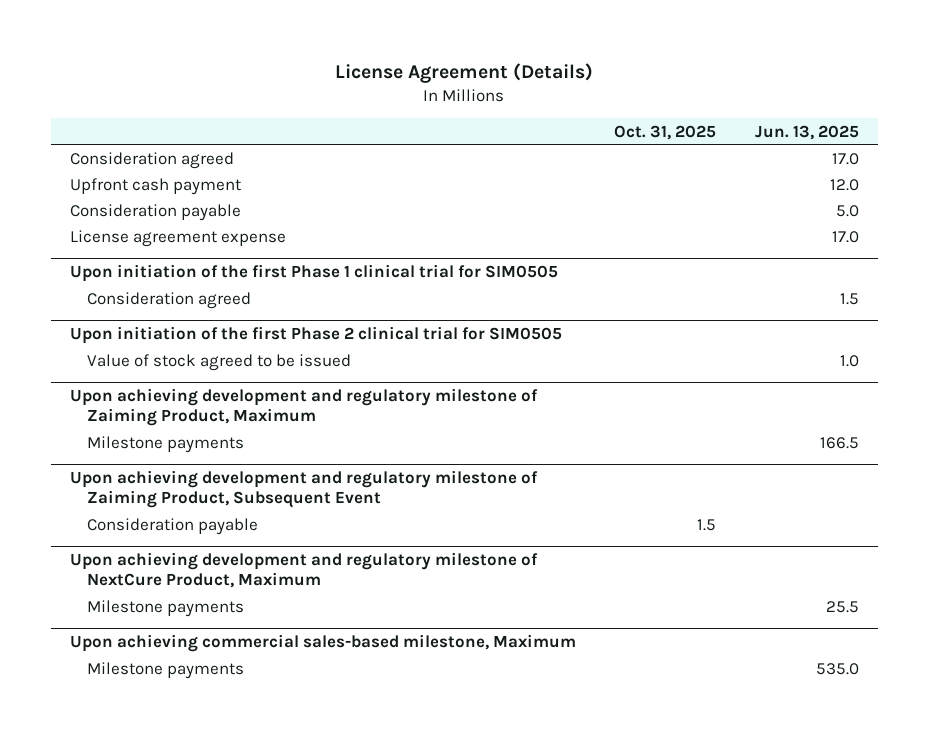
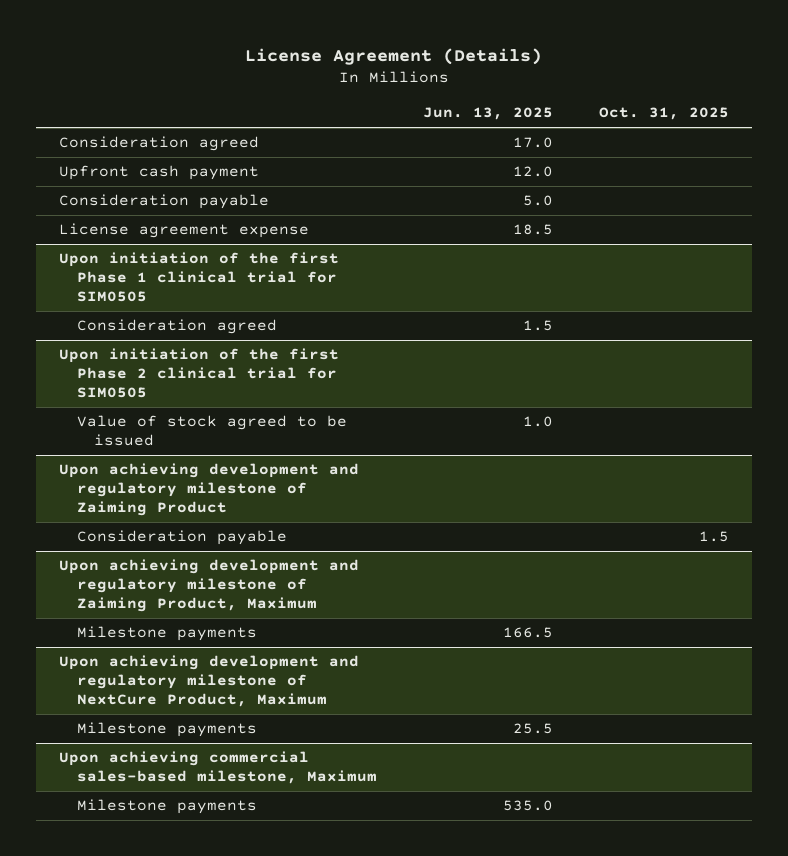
- | Oct. 31, 2025 | Jun. 13, 2025
+ | Jun. 13, 2025 | Oct. 31, 2025
- License agreement expense | | 17.0
+ License agreement expense | 18.5 |
+ Upon achieving development and regulatory milestone of Zaiming Product
+ Consideration payable | | 1.5
- Upon achieving development and regulatory milestone of Zaiming Product, Subsequent Event
- Consideration payable | 1.5 |

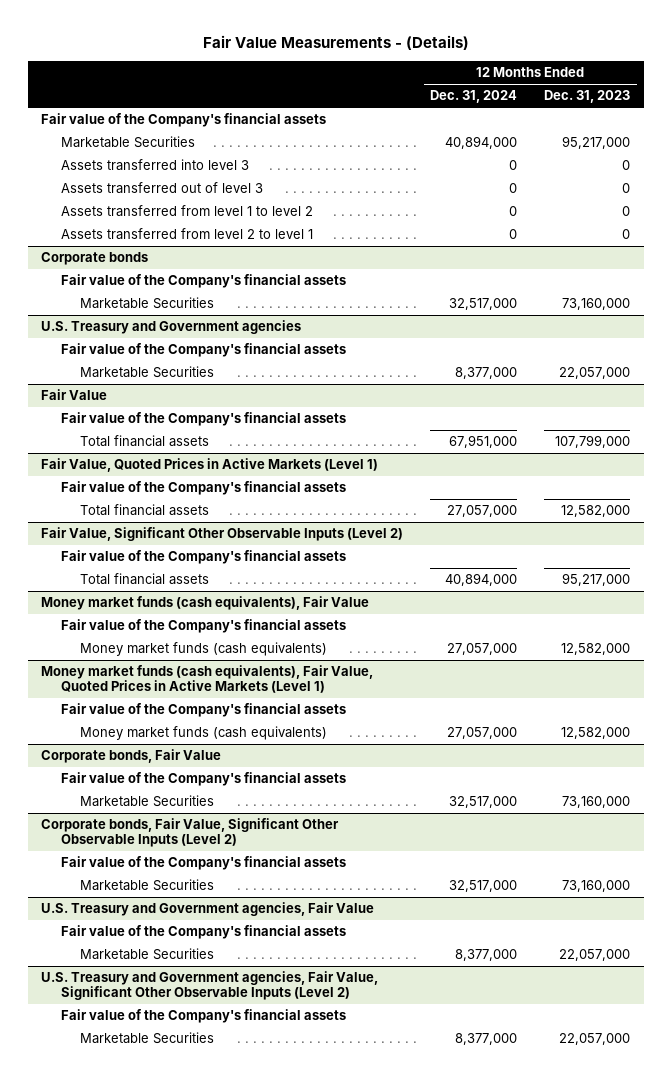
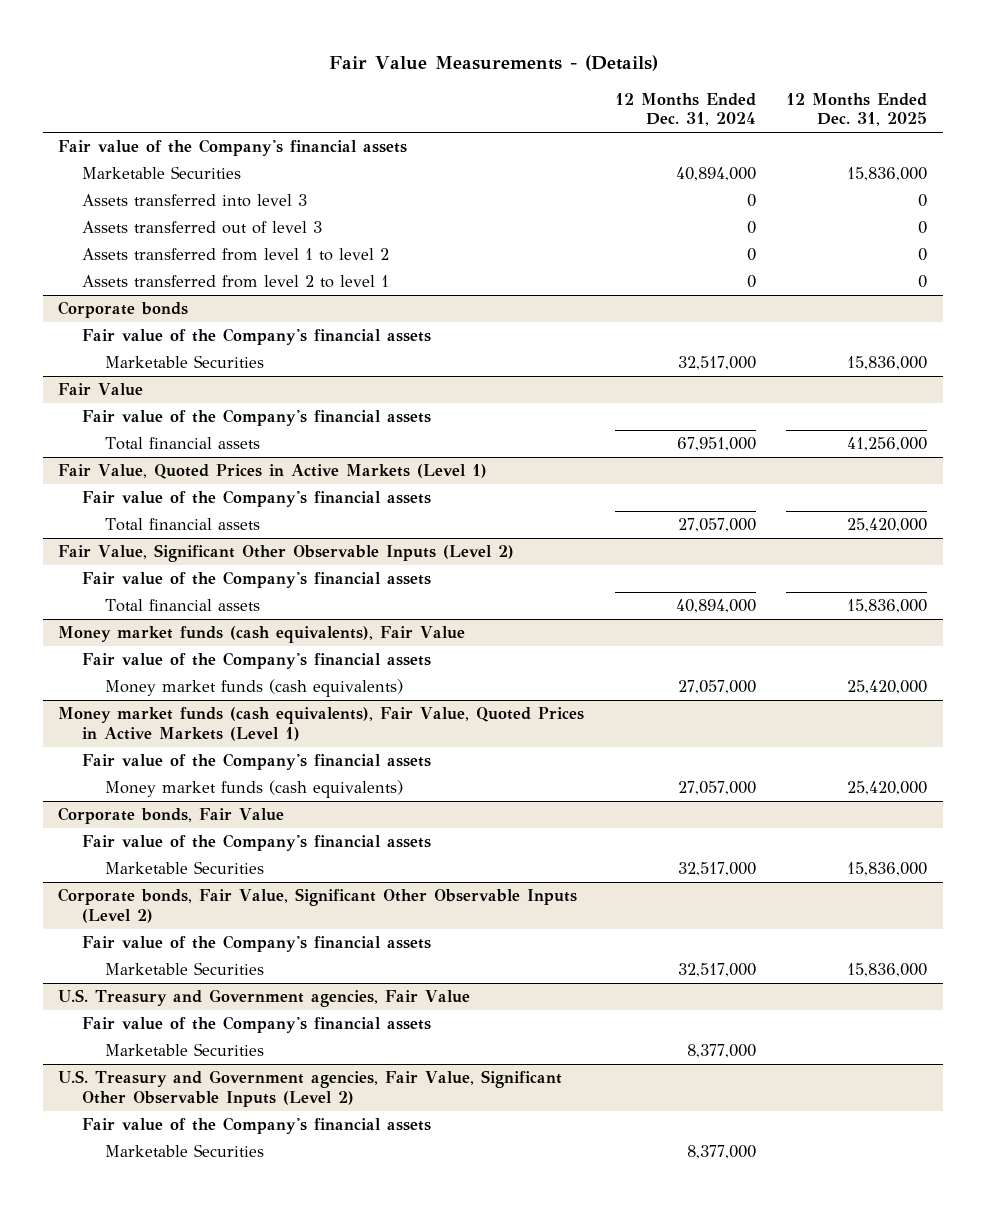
- | 12 Months Ended Dec. 31, 2024 | 12 Months Ended Dec. 31, 2023
+ | 12 Months Ended Dec. 31, 2024 | 12 Months Ended Dec. 31, 2025
- U.S. Treasury and Government agencies
- Fair value of the Company's financial assets
- Marketable Securities | 8,377,000 | 22,057,000

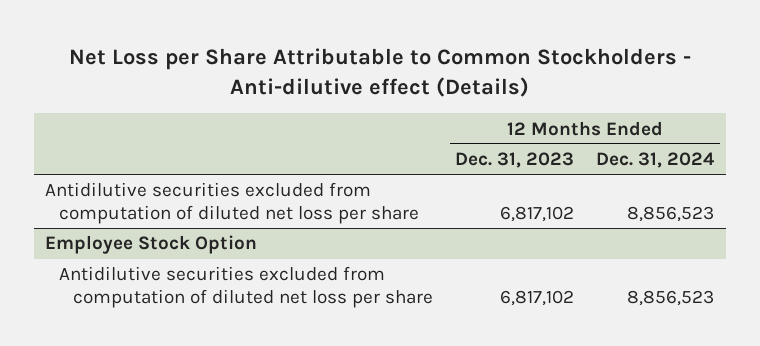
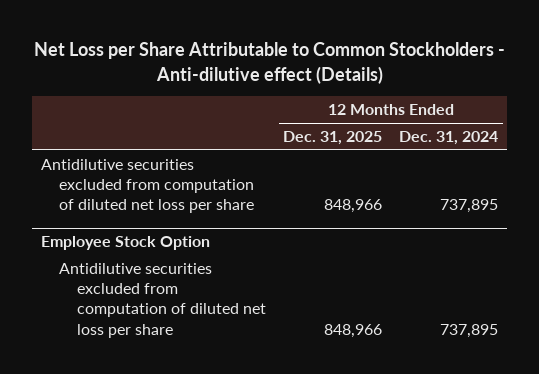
- | 12 Months Ended Dec. 31, 2023 | 12 Months Ended Dec. 31, 2024
+ | 12 Months Ended Dec. 31, 2025 | 12 Months Ended Dec. 31, 2024
- Antidilutive securities excluded from computation of diluted net loss per share | 6,817,102 | 8,856,523
+ Antidilutive securities excluded from computation of diluted net loss per share | 848,966 | 737,895
@ Employee Stock Option
- Antidilutive securities excluded from computation of diluted net loss per share | 6,817,102 | 8,856,523
+ Antidilutive securities excluded from computation of diluted net loss per share | 848,966 | 737,895

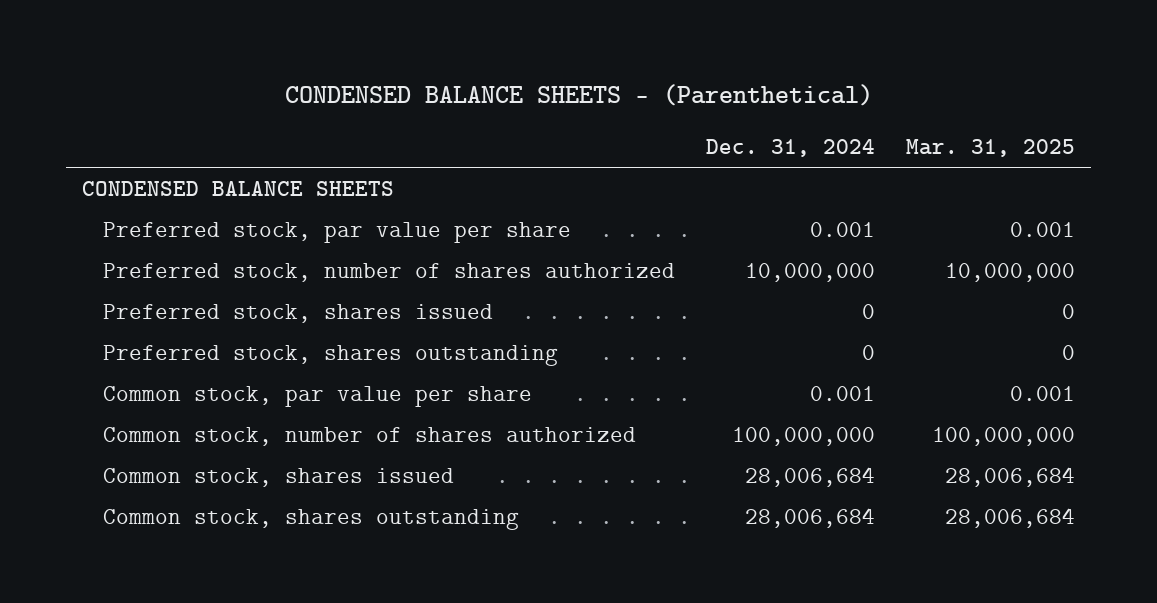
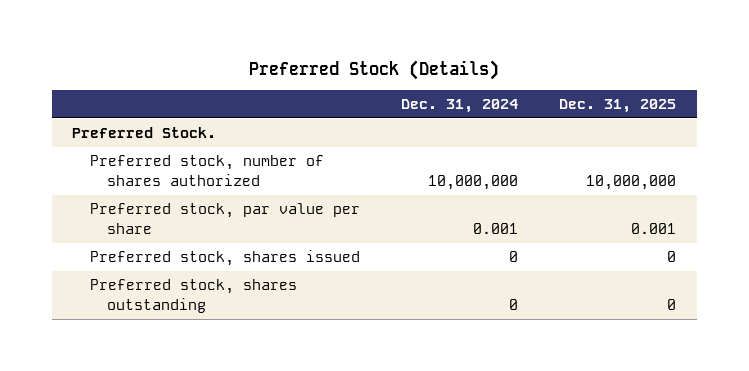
- CONDENSED BALANCE SHEETS - (Parenthetical)
+ Preferred Stock (Details)
- | Dec. 31, 2024 | Mar. 31, 2025
+ | Dec. 31, 2024 | Dec. 31, 2025
- CONDENSED BALANCE SHEETS
+ Preferred Stock.
moved down: Preferred stock, par value per share | 0.001 | 0.001
- Common stock, par value per share | 0.001 | 0.001
- Common stock, number of shares authorized | 100,000,000 | 100,000,000
- Common stock, shares issued | 28,006,684 | 28,006,684
- Common stock, shares outstanding | 28,006,684 | 28,006,684

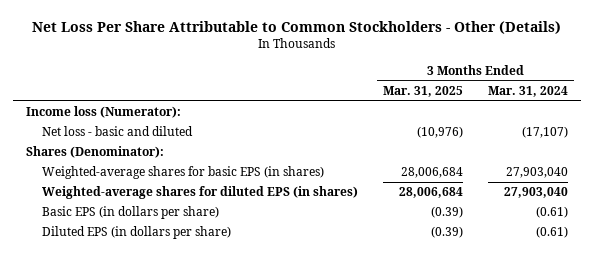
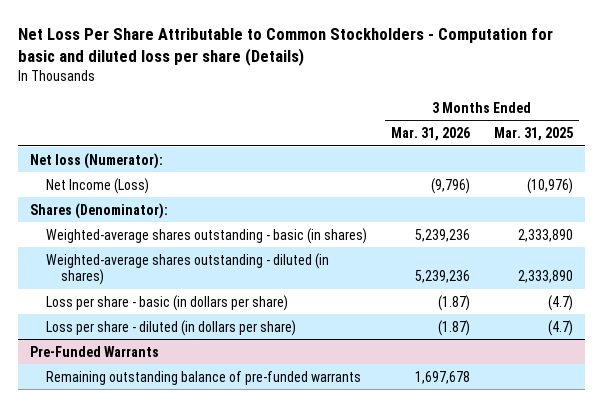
- Net Loss Per Share Attributable to Common Stockholders - Other (Details)
+ Net Loss Per Share Attributable to Common Stockholders - Computation for basic and diluted loss per share (Details)
- | 3 Months Ended Mar. 31, 2025 | 3 Months Ended Mar. 31, 2024
+ | 3 Months Ended Mar. 31, 2026 | 3 Months Ended Mar. 31, 2025
- Income loss (Numerator):
- Net loss - basic and diluted | (10,976) | (17,107)
+ Net loss (Numerator):
+ Net Income (Loss) | (9,796) | (10,976)
- Weighted-average shares for basic EPS (in shares) | 28,006,684 | 27,903,040
- Weighted-average shares for diluted EPS (in shares) | 28,006,684 | 27,903,040
- Basic EPS (in dollars per share) | (0.39) | (0.61)
- Diluted EPS (in dollars per share) | (0.39) | (0.61)
+ Weighted-average shares outstanding - basic (in shares) | 5,239,236 | 2,333,890
+ Weighted-average shares outstanding - diluted (in shares) | 5,239,236 | 2,333,890
+ Loss per share - basic (in dollars per share) | (1.87) | (4.7)
+ Loss per share - diluted (in dollars per share) | (1.87) | (4.7)
+ Pre-Funded Warrants
+ Remaining outstanding balance of pre-funded warrants | 1,697,678 |

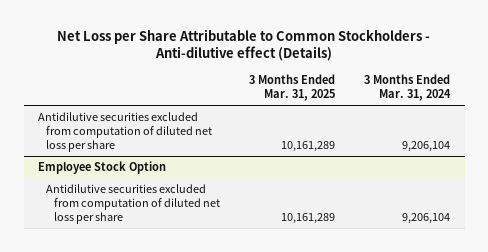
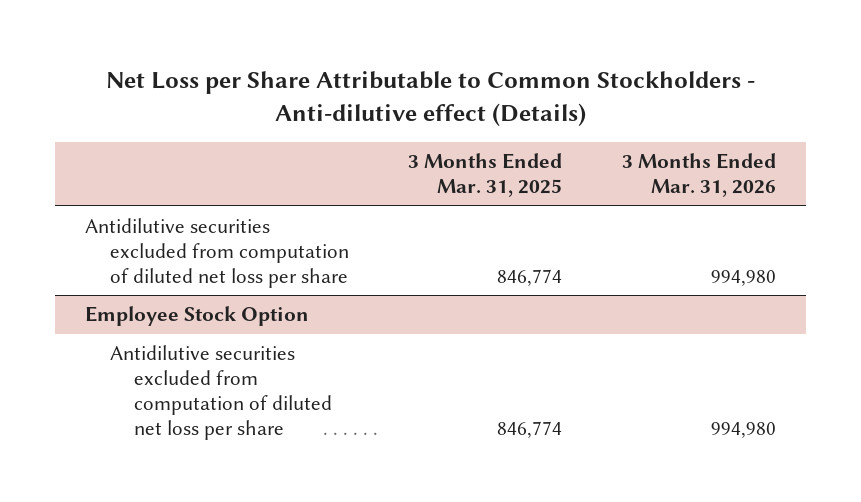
- | 3 Months Ended Mar. 31, 2025 | 3 Months Ended Mar. 31, 2024
+ | 3 Months Ended Mar. 31, 2025 | 3 Months Ended Mar. 31, 2026
- Antidilutive securities excluded from computation of diluted net loss per share | 10,161,289 | 9,206,104
+ Antidilutive securities excluded from computation of diluted net loss per share | 846,774 | 994,980
@ Employee Stock Option
- Antidilutive securities excluded from computation of diluted net loss per share | 10,161,289 | 9,206,104
+ Antidilutive securities excluded from computation of diluted net loss per share | 846,774 | 994,980

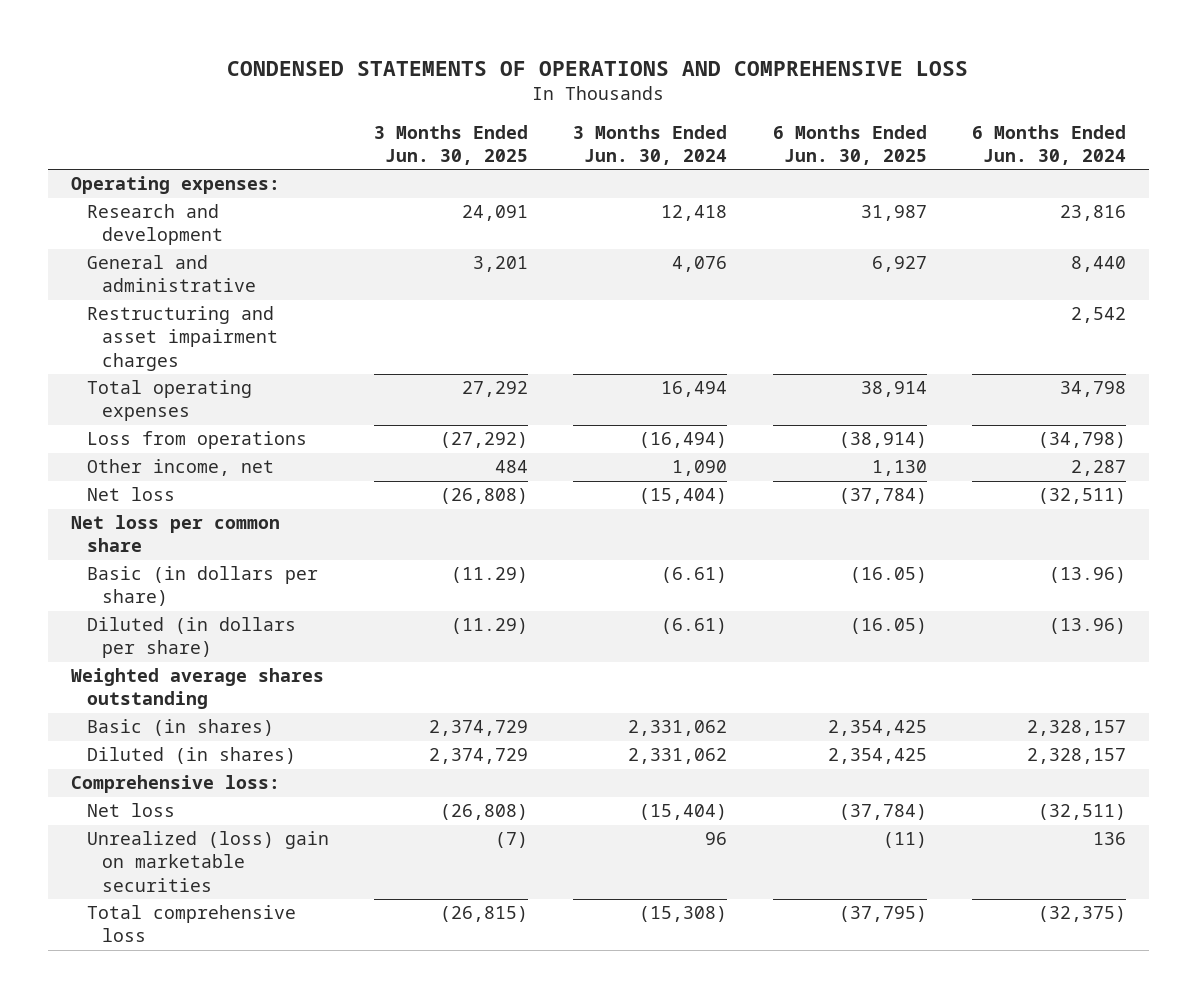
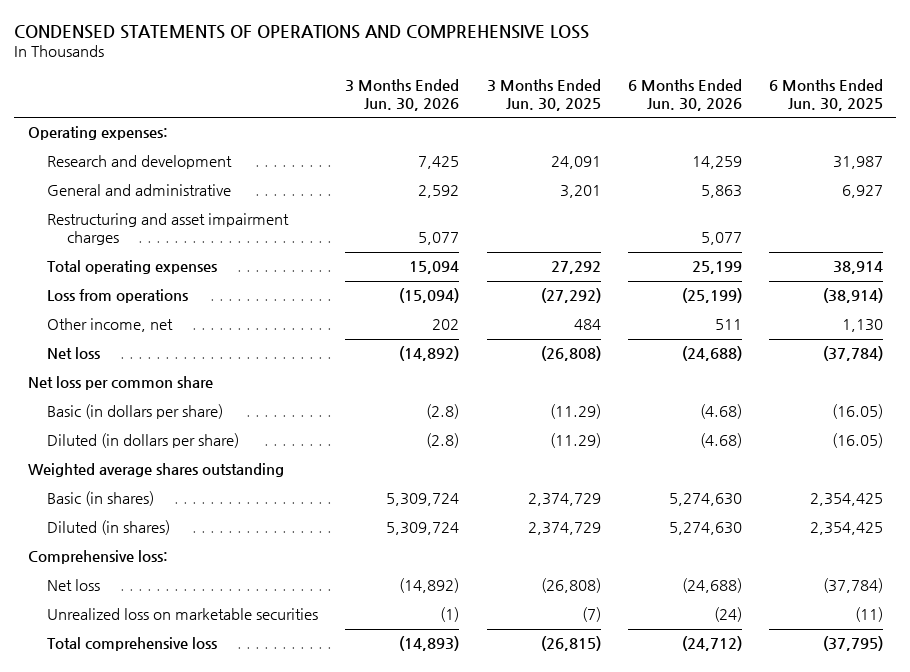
- | 3 Months Ended Jun. 30, 2025 | 3 Months Ended Jun. 30, 2024 | 6 Months Ended Jun. 30, 2025 | 6 Months Ended Jun. 30, 2024
+ | 3 Months Ended Jun. 30, 2026 | 3 Months Ended Jun. 30, 2025 | 6 Months Ended Jun. 30, 2026 | 6 Months Ended Jun. 30, 2025
- Unrealized (loss) gain on marketable securities | (7) | 96 | (11) | 136
+ Unrealized loss on marketable securities | (1) | (7) | (24) | (11)

